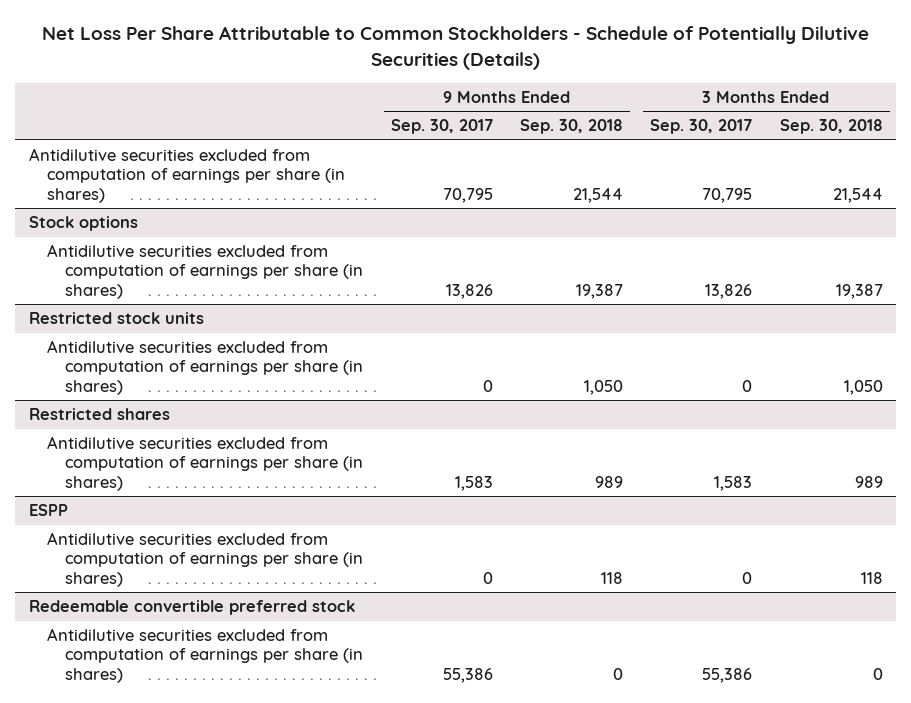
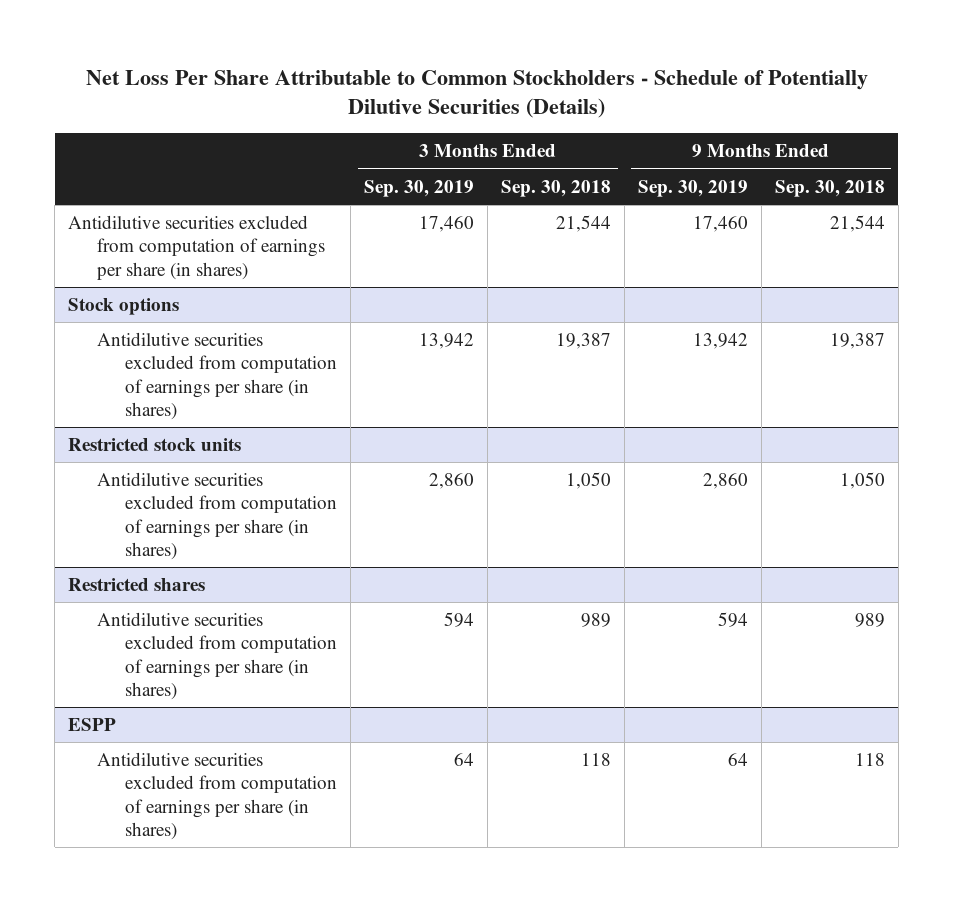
- | 9 Months Ended Sep. 30, 2017 | 9 Months Ended Sep. 30, 2018 | 3 Months Ended Sep. 30, 2017 | 3 Months Ended Sep. 30, 2018
+ | 3 Months Ended Sep. 30, 2019 | 3 Months Ended Sep. 30, 2018 | 9 Months Ended Sep. 30, 2019 | 9 Months Ended Sep. 30, 2018
- Redeemable convertible preferred stock
- Antidilutive securities excluded from computation of earnings per share (in shares) | 55,386 | 0 | 55,386 | 0

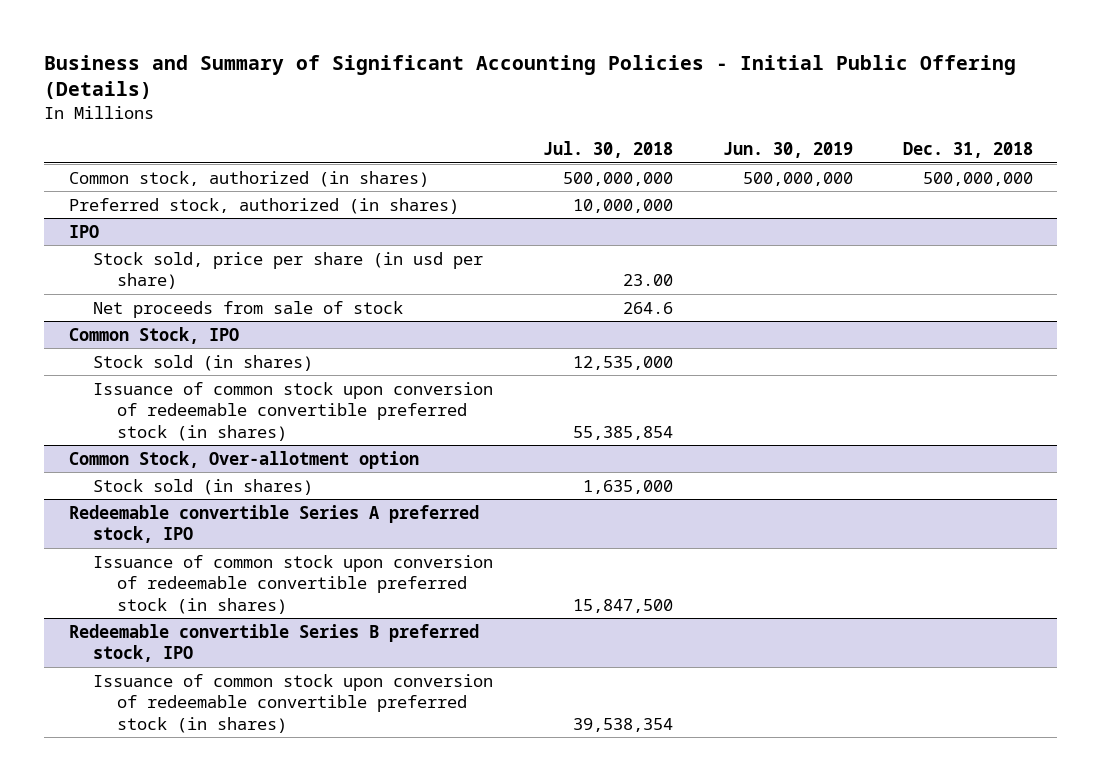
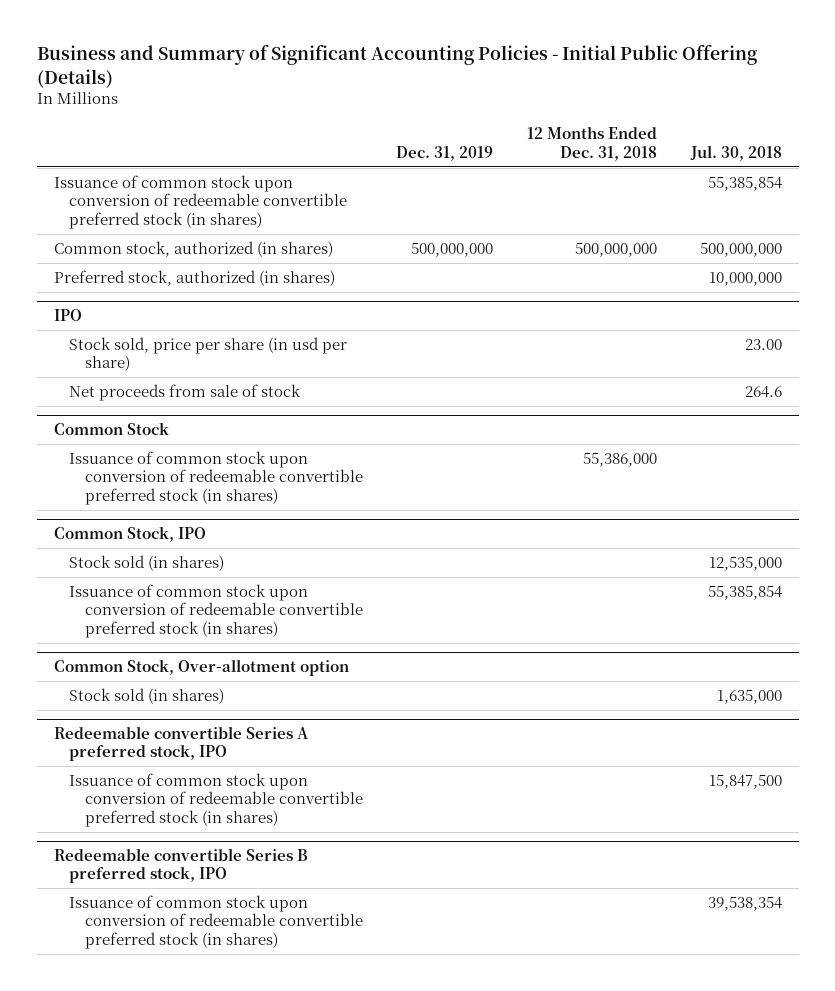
- | Jul. 30, 2018 | Jun. 30, 2019 | Dec. 31, 2018
+ | Dec. 31, 2019 | 12 Months Ended Dec. 31, 2018 | Jul. 30, 2018
+ Issuance of common stock upon conversion of redeemable convertible preferred stock (in shares) | | | 55,385,854
+ Common Stock
+ Issuance of common stock upon conversion of redeemable convertible preferred stock (in shares) | | 55,386,000 |

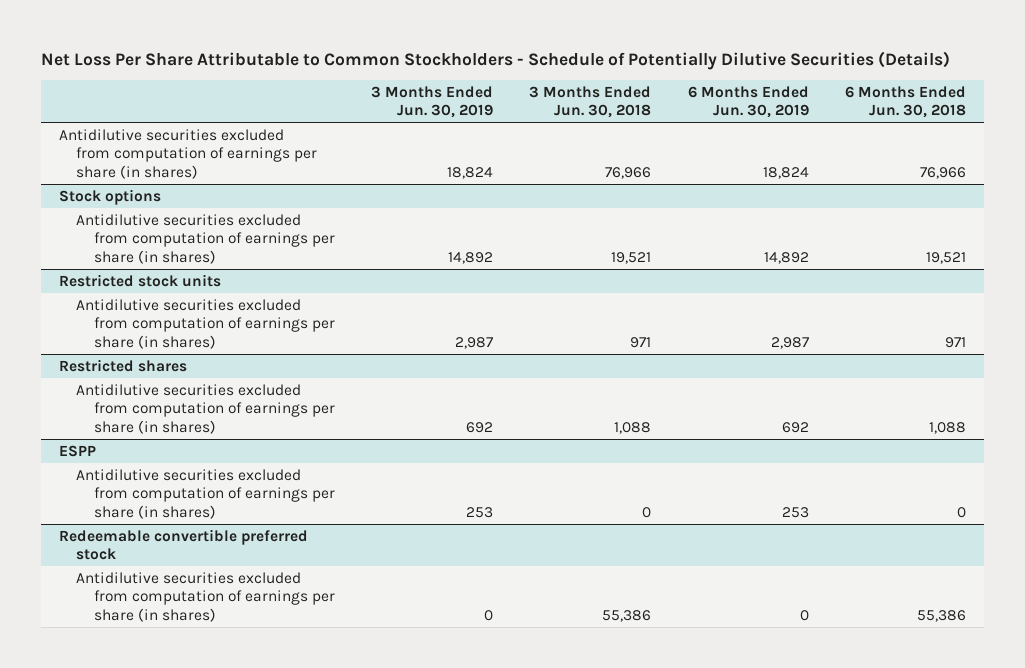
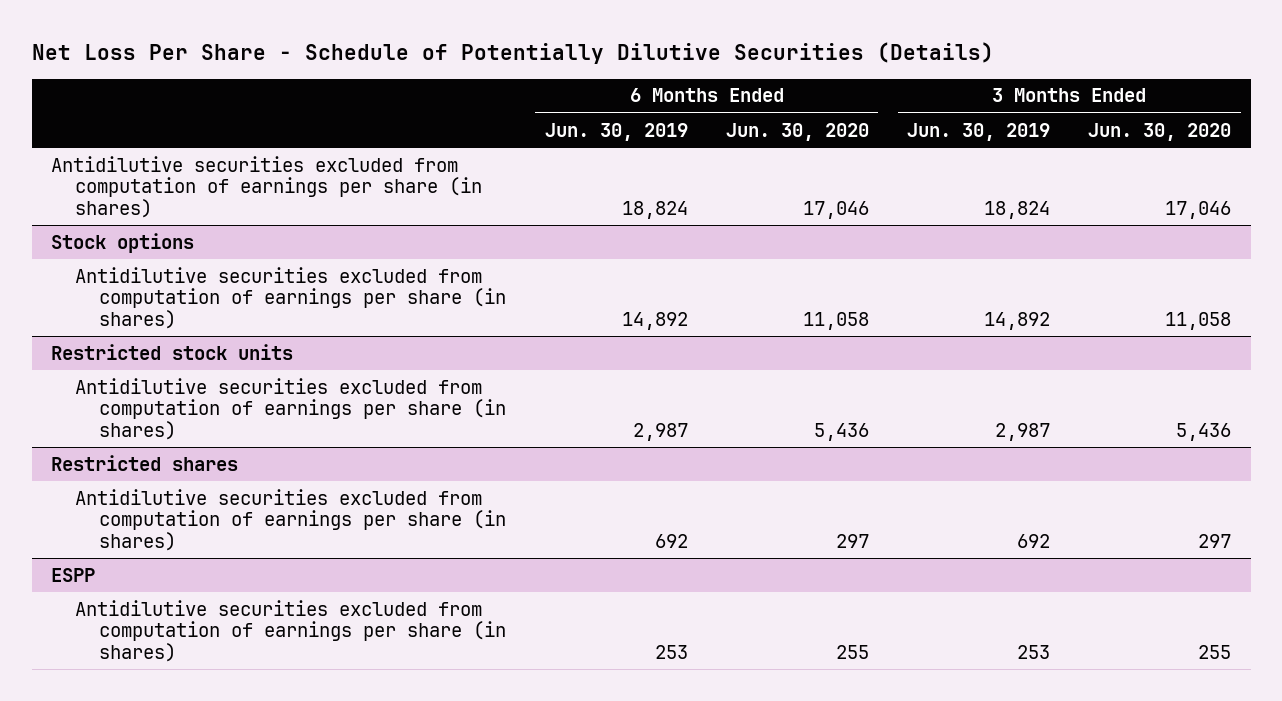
- Net Loss Per Share Attributable to Common Stockholders - Schedule of Potentially Dilutive Securities (Details)
+ Net Loss Per Share - Schedule of Potentially Dilutive Securities (Details)
- | 3 Months Ended Jun. 30, 2019 | 3 Months Ended Jun. 30, 2018 | 6 Months Ended Jun. 30, 2019 | 6 Months Ended Jun. 30, 2018
+ | 6 Months Ended Jun. 30, 2019 | 6 Months Ended Jun. 30, 2020 | 3 Months Ended Jun. 30, 2019 | 3 Months Ended Jun. 30, 2020
- Redeemable convertible preferred stock
- Antidilutive securities excluded from computation of earnings per share (in shares) | 0 | 55,386 | 0 | 55,386

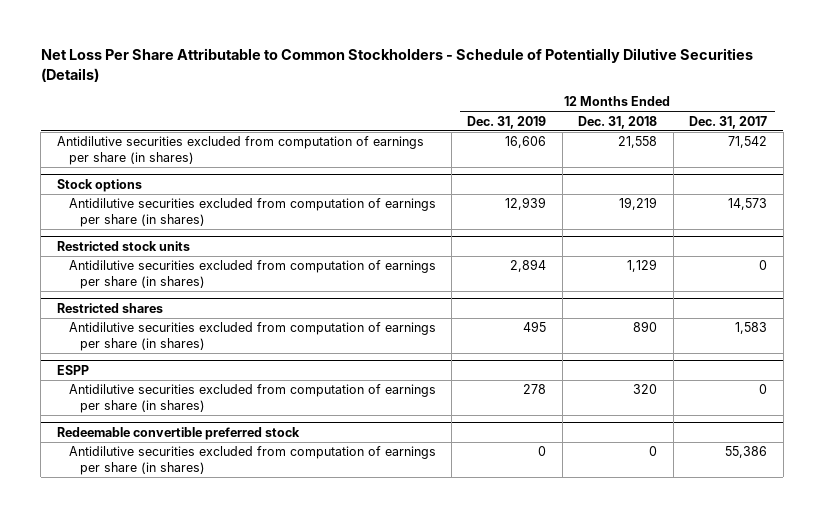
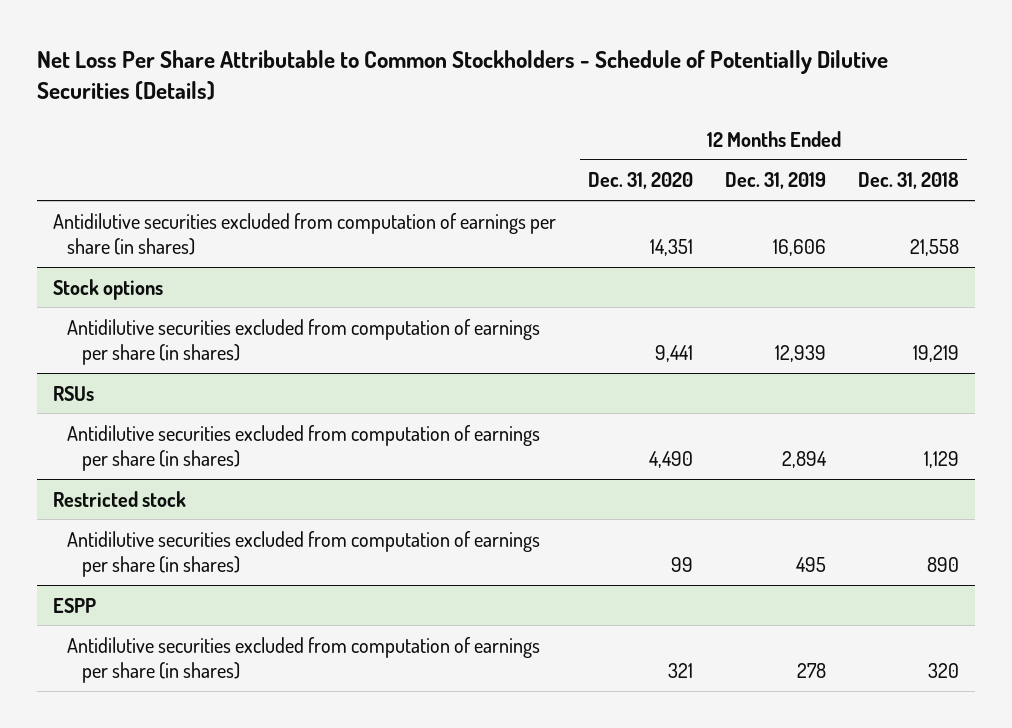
- | 12 Months Ended Dec. 31, 2019 | 12 Months Ended Dec. 31, 2018 | 12 Months Ended Dec. 31, 2017
+ | 12 Months Ended Dec. 31, 2020 | 12 Months Ended Dec. 31, 2019 | 12 Months Ended Dec. 31, 2018
- Restricted stock units
+ RSUs
- Restricted shares
+ Restricted stock
- Redeemable convertible preferred stock
- Antidilutive securities excluded from computation of earnings per share (in shares) | 0 | 0 | 55,386

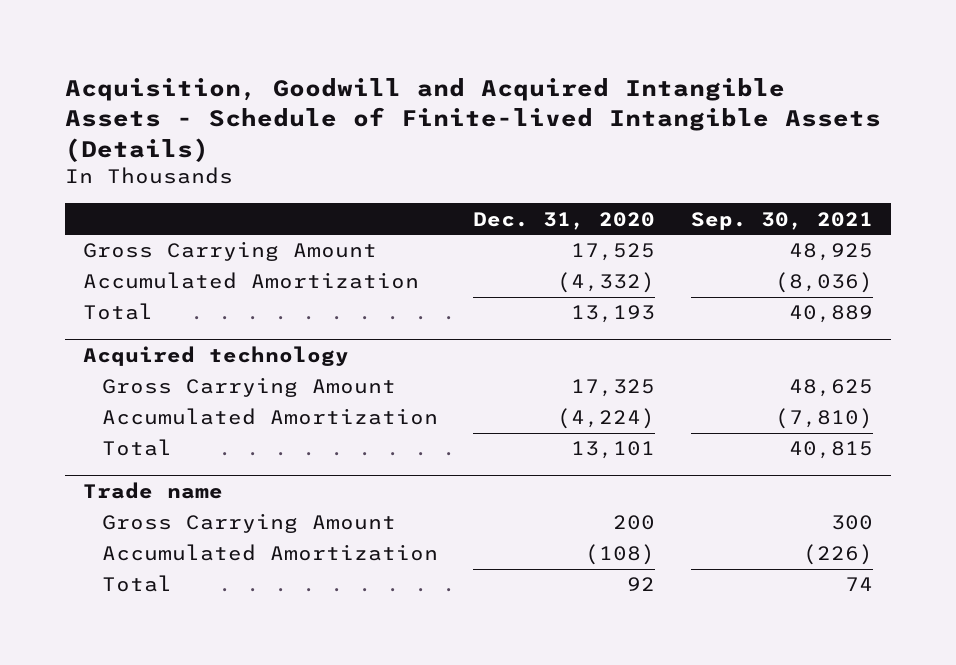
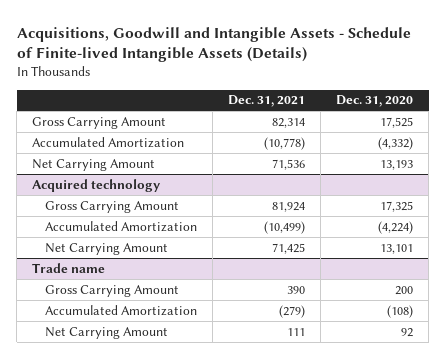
- Acquisition, Goodwill and Acquired Intangible Assets - Schedule of Finite-lived Intangible Assets (Details)
+ Acquisitions, Goodwill and Intangible Assets - Schedule of Finite-lived Intangible Assets (Details)
- | Dec. 31, 2020 | Sep. 30, 2021
+ | Dec. 31, 2021 | Dec. 31, 2020
- Total | 13,193 | 40,889
+ Net Carrying Amount | 71,536 | 13,193
@ Acquired technology
- Total | 13,101 | 40,815
+ Net Carrying Amount | 71,425 | 13,101
@ Trade name
- Total | 92 | 74
+ Net Carrying Amount | 111 | 92

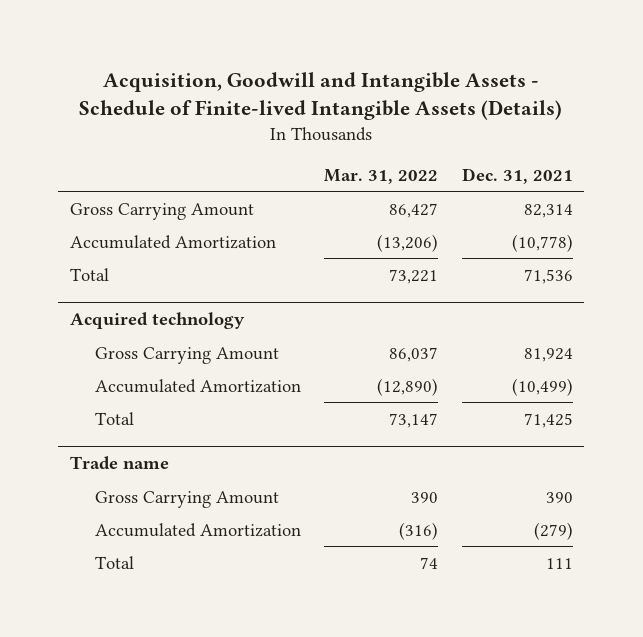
- Acquisitions, Goodwill and Intangible Assets - Schedule of Finite-lived Intangible Assets (Details)
+ Acquisition, Goodwill and Intangible Assets - Schedule of Finite-lived Intangible Assets (Details)
- | Dec. 31, 2021 | Dec. 31, 2020
+ | Mar. 31, 2022 | Dec. 31, 2021
- Net Carrying Amount | 71,536 | 13,193
+ Total | 73,221 | 71,536
@ Acquired technology
- Net Carrying Amount | 71,425 | 13,101
+ Total | 73,147 | 71,425
@ Trade name
- Net Carrying Amount | 111 | 92
+ Total | 74 | 111

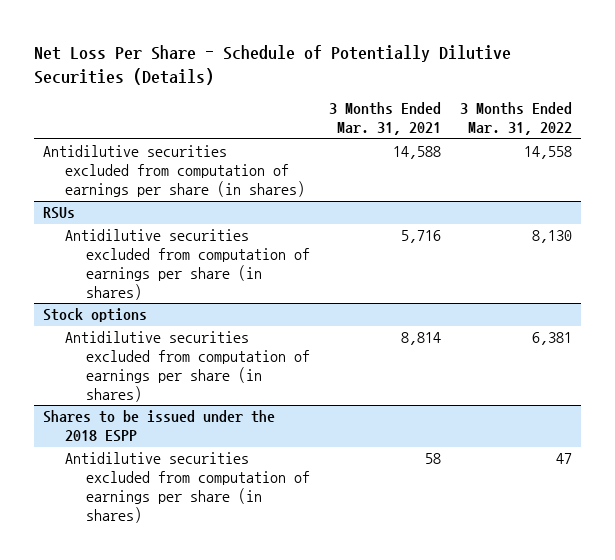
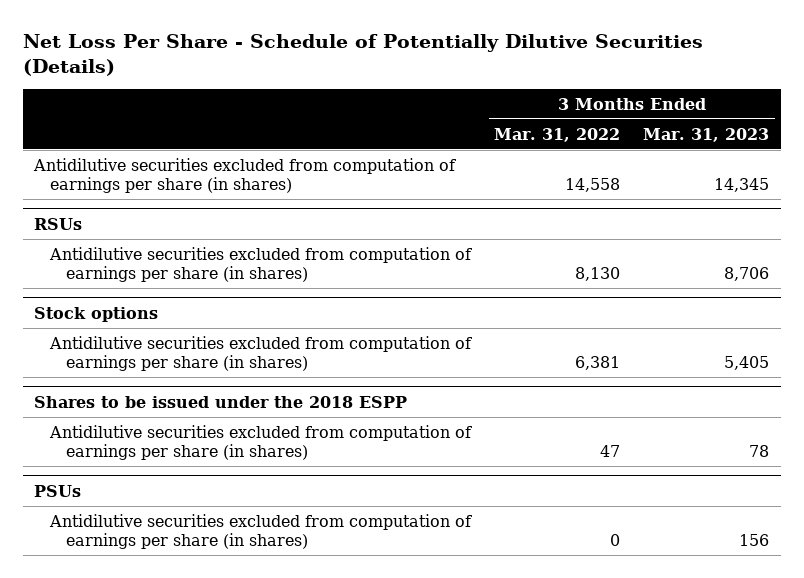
- | 3 Months Ended Mar. 31, 2021 | 3 Months Ended Mar. 31, 2022
+ | 3 Months Ended Mar. 31, 2022 | 3 Months Ended Mar. 31, 2023
+ PSUs
+ Antidilutive securities excluded from computation of earnings per share (in shares) | 0 | 156

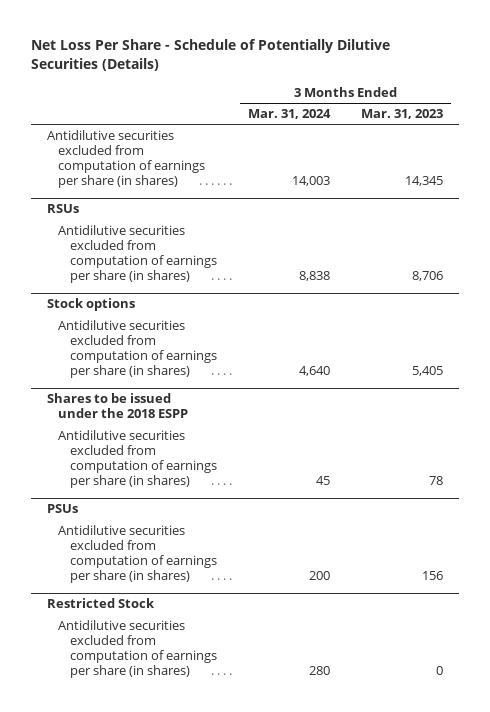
- | 3 Months Ended Mar. 31, 2022 | 3 Months Ended Mar. 31, 2023
+ | 3 Months Ended Mar. 31, 2024 | 3 Months Ended Mar. 31, 2023
+ Restricted Stock
+ Antidilutive securities excluded from computation of earnings per share (in shares) | 280 | 0

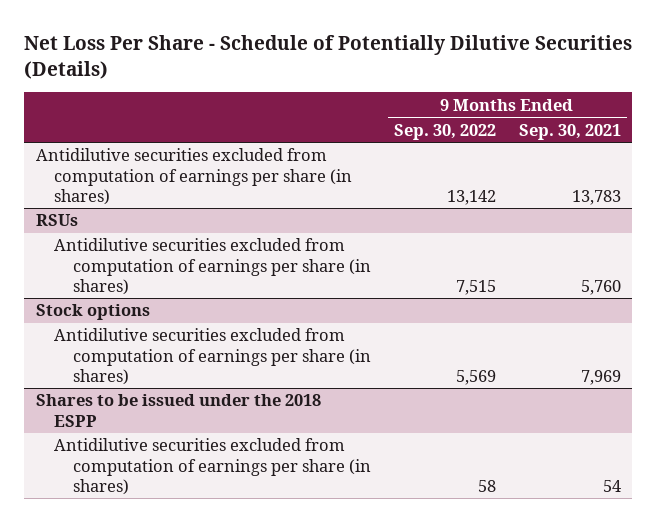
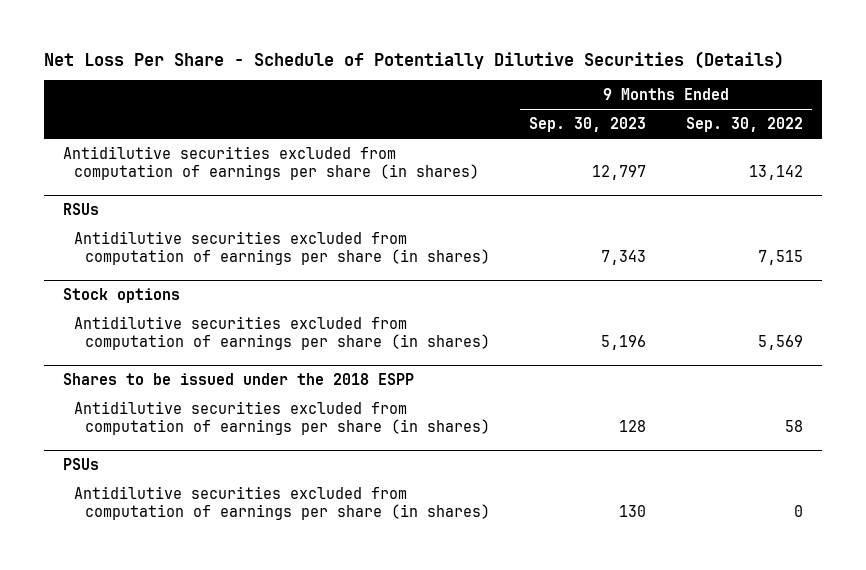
- | 9 Months Ended Sep. 30, 2022 | 9 Months Ended Sep. 30, 2021
+ | 9 Months Ended Sep. 30, 2023 | 9 Months Ended Sep. 30, 2022
+ PSUs
+ Antidilutive securities excluded from computation of earnings per share (in shares) | 130 | 0

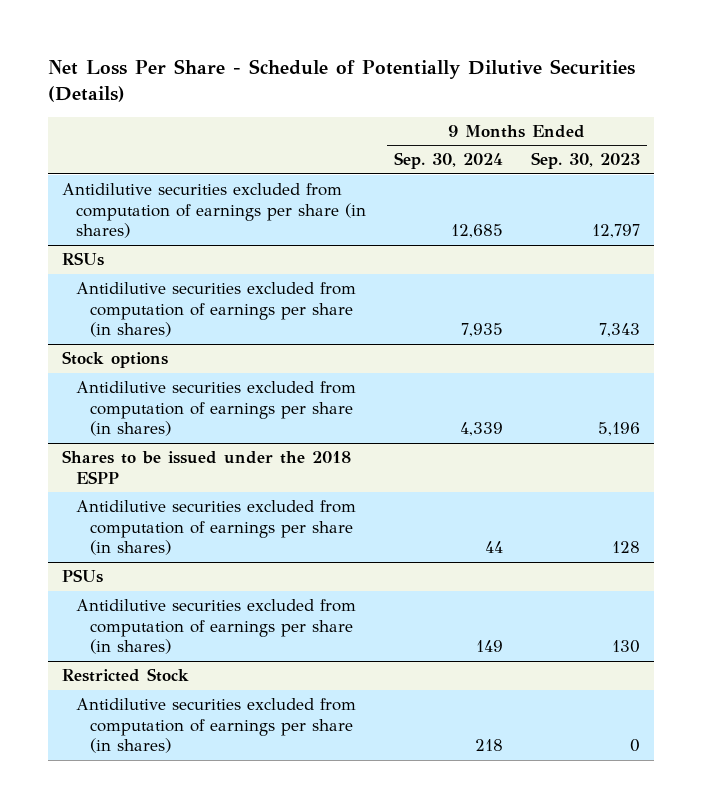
- | 9 Months Ended Sep. 30, 2023 | 9 Months Ended Sep. 30, 2022
+ | 9 Months Ended Sep. 30, 2024 | 9 Months Ended Sep. 30, 2023
+ Restricted Stock
+ Antidilutive securities excluded from computation of earnings per share (in shares) | 218 | 0

